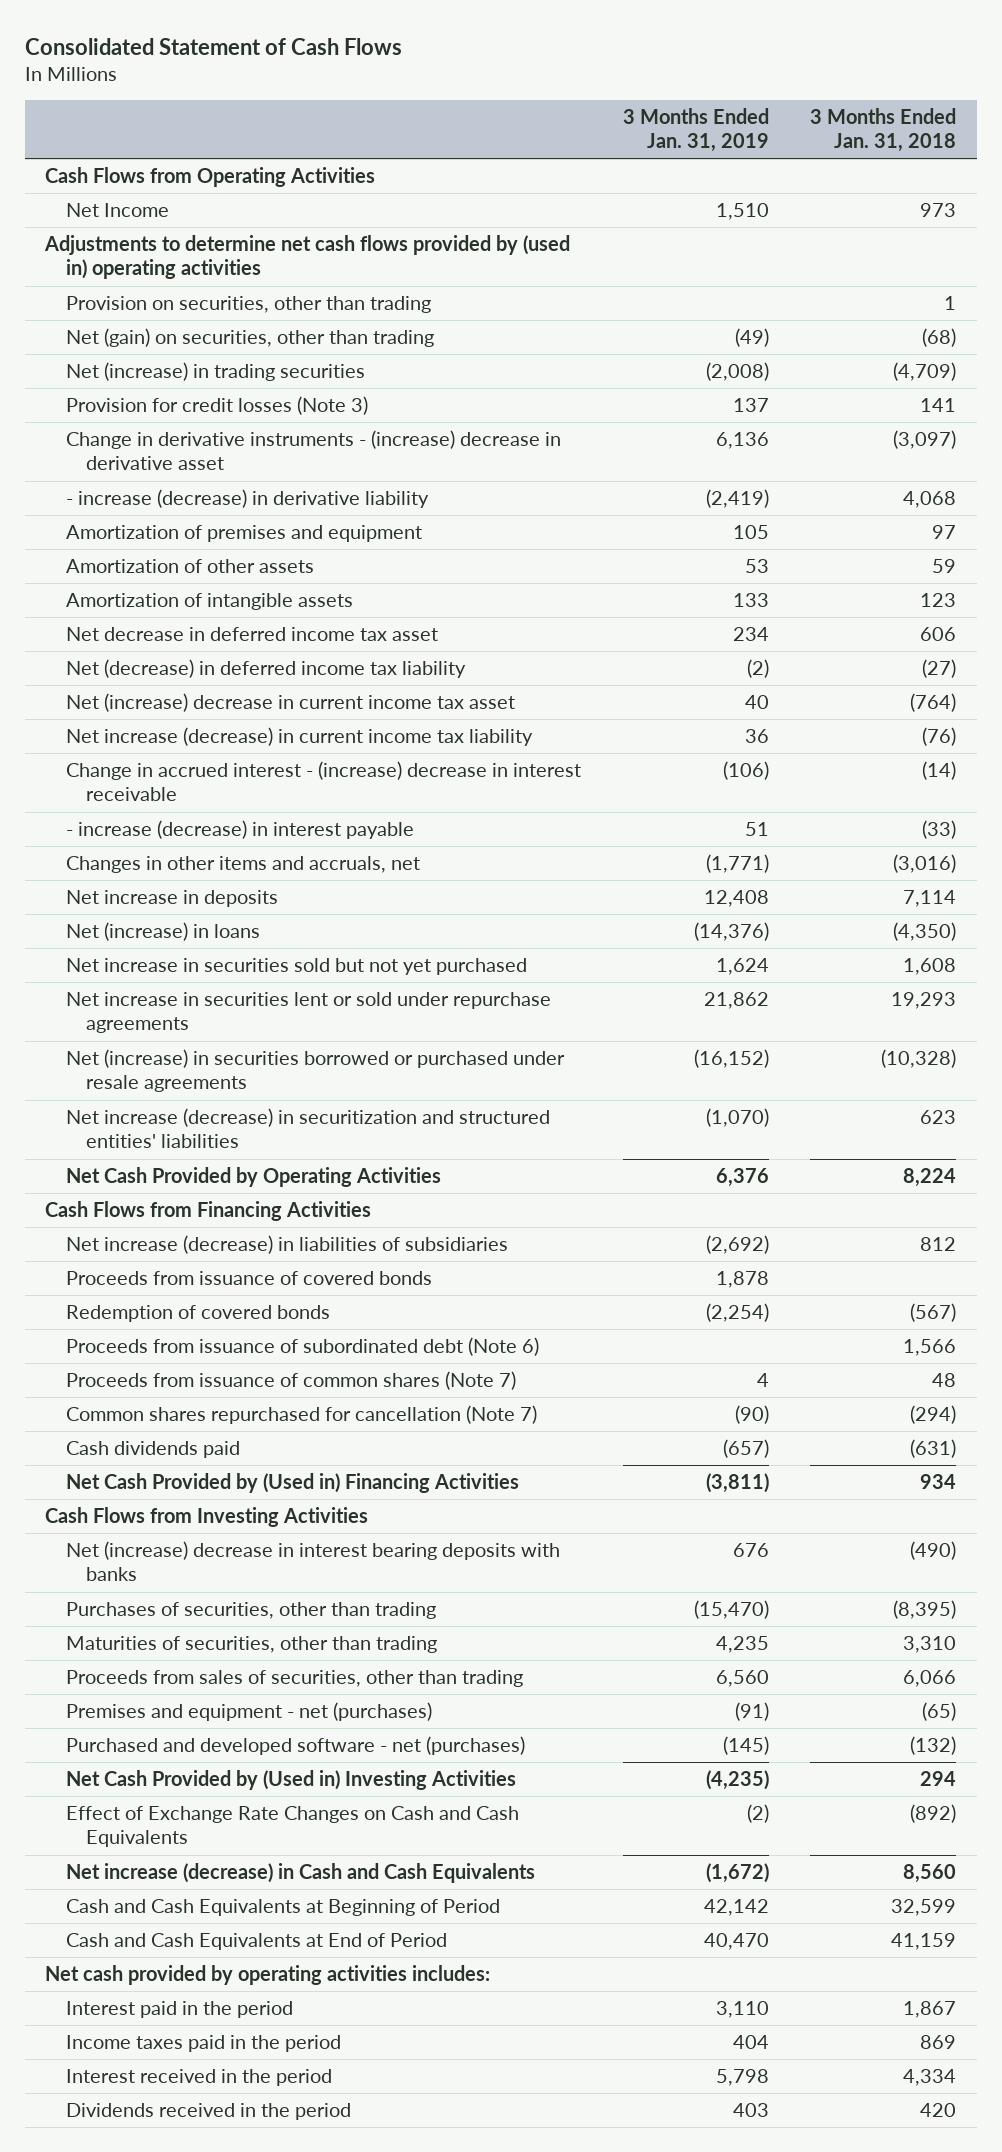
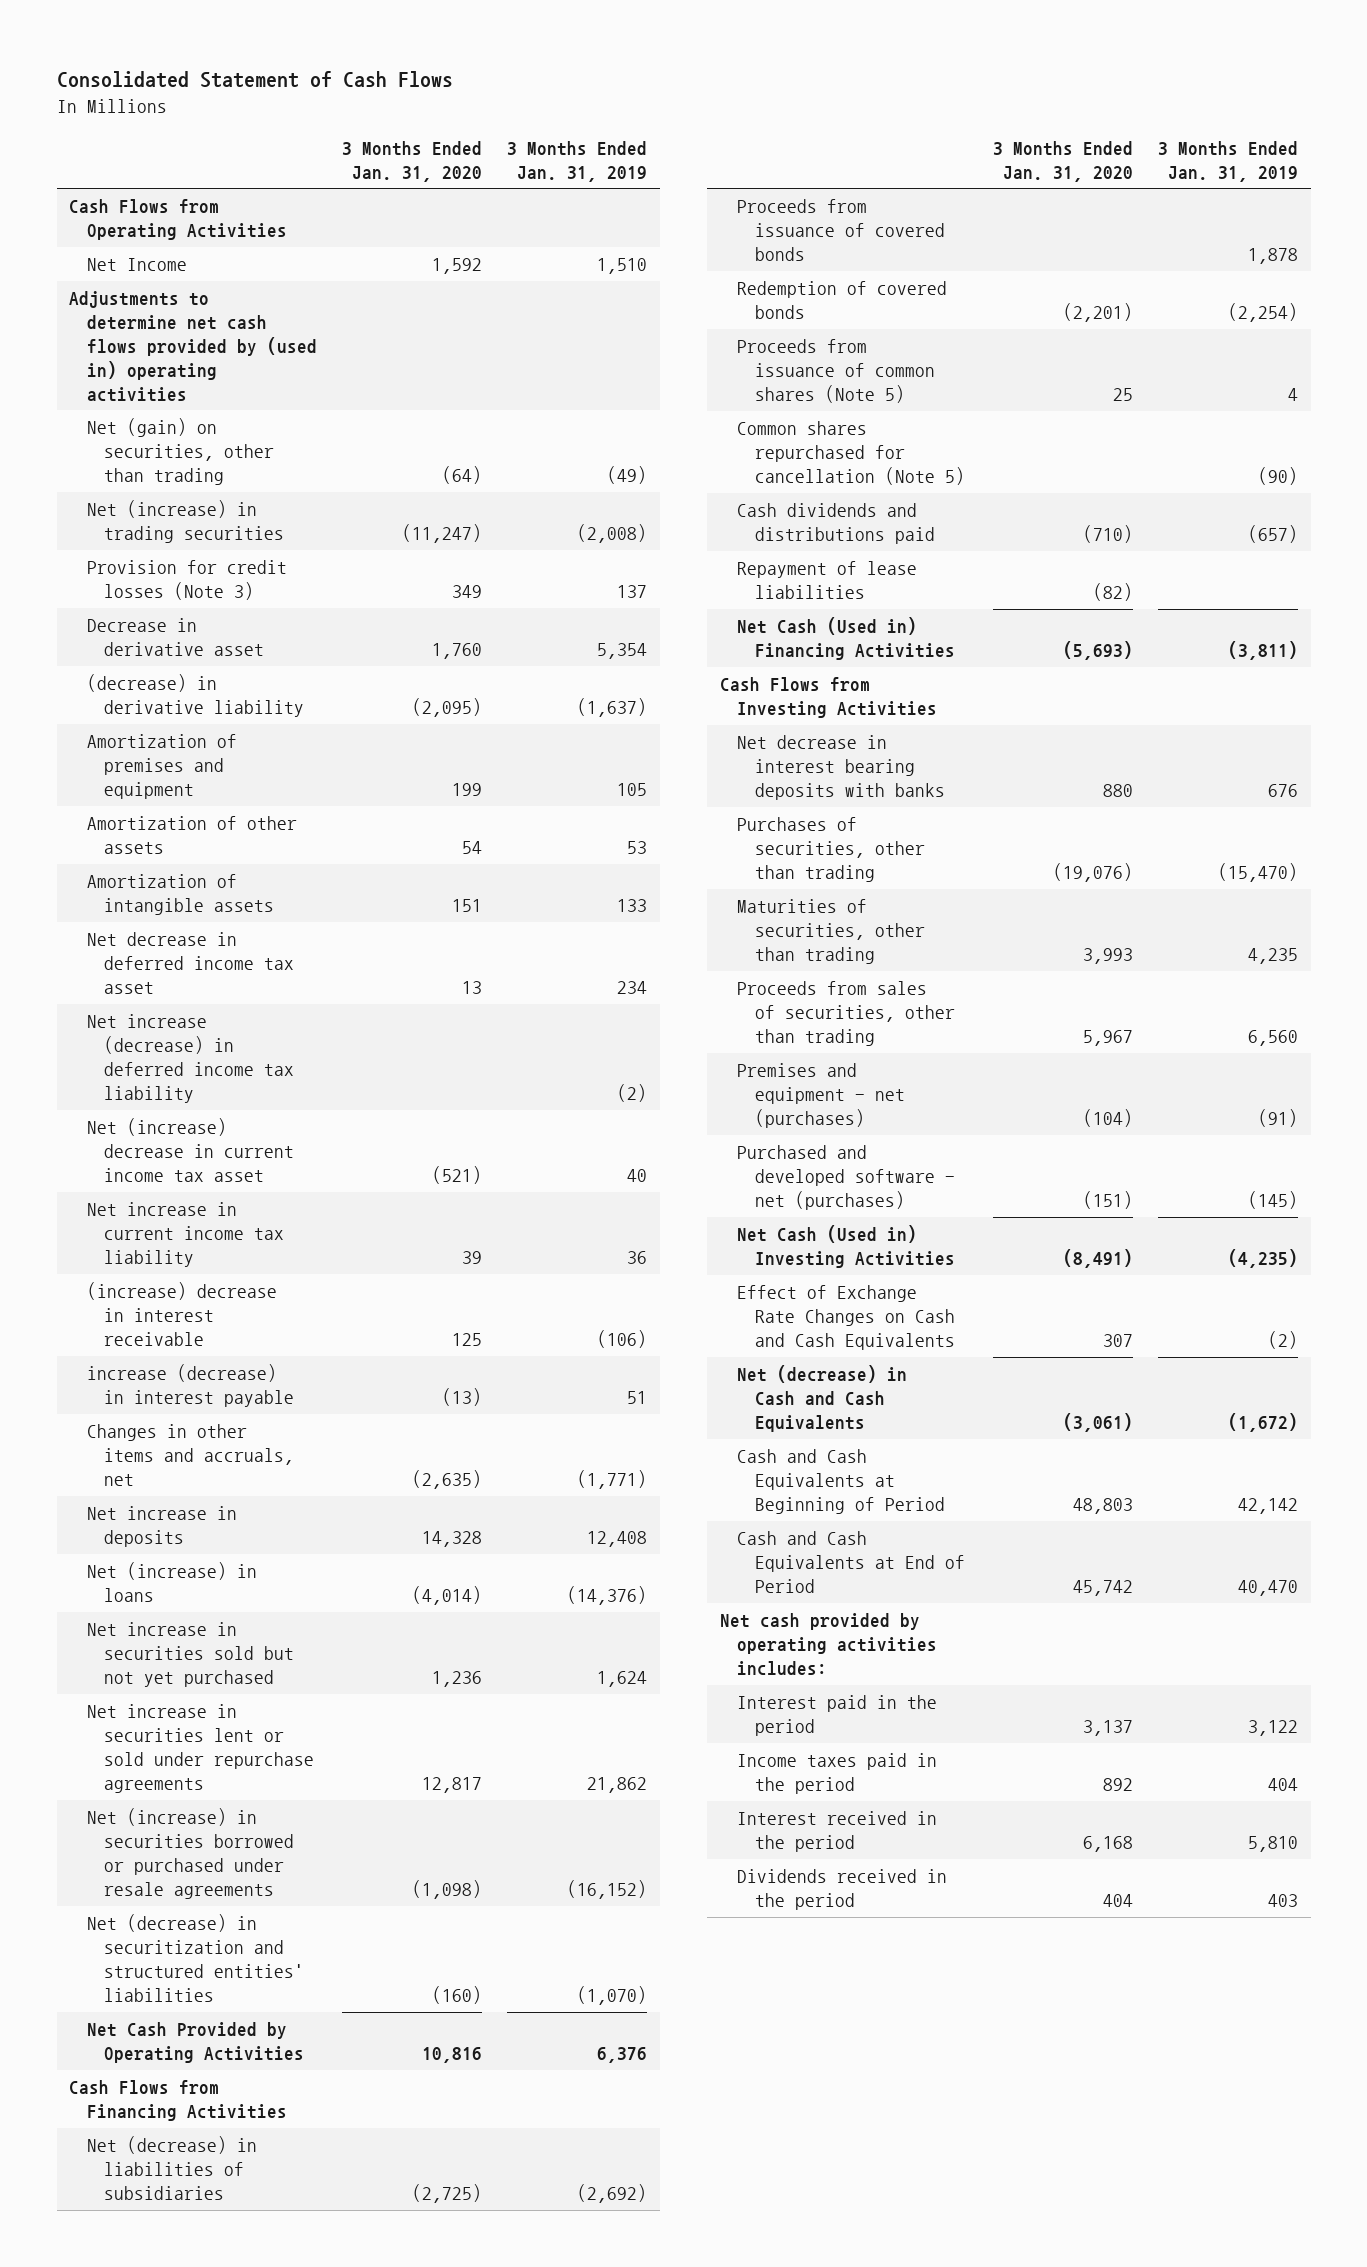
- | 3 Months Ended Jan. 31, 2019 | 3 Months Ended Jan. 31, 2018
+ | 3 Months Ended Jan. 31, 2020 | 3 Months Ended Jan. 31, 2019
- Provision on securities, other than trading | | 1
- Change in derivative instruments - (increase) decrease in derivative asset | 6,136 | (3,097)
- - increase (decrease) in derivative liability | (2,419) | 4,068
+ Decrease in derivative asset | 1,760 | 5,354
+ (decrease) in derivative liability | (2,095) | (1,637)
- Net (decrease) in deferred income tax liability | (2) | (27)
+ Net increase (decrease) in deferred income tax liability | | (2)
- Net increase (decrease) in current income tax liability | 36 | (76)
- Change in accrued interest - (increase) decrease in interest receivable | (106) | (14)
- - increase (decrease) in interest payable | 51 | (33)
+ Net increase in current income tax liability | 39 | 36
+ (increase) decrease in interest receivable | 125 | (106)
+ increase (decrease) in interest payable | (13) | 51
- Net increase (decrease) in securitization and structured entities' liabilities | (1,070) | 623
+ Net (decrease) in securitization and structured entities' liabilities | (160) | (1,070)
- Net increase (decrease) in liabilities of subsidiaries | (2,692) | 812
+ Net (decrease) in liabilities of subsidiaries | (2,725) | (2,692)
- Proceeds from issuance of subordinated debt (Note 6) | | 1,566
- Proceeds from issuance of common shares (Note 7) | 4 | 48
- Common shares repurchased for cancellation (Note 7) | (90) | (294)
- Cash dividends paid | (657) | (631)
- Net Cash Provided by (Used in) Financing Activities | (3,811) | 934
+ Proceeds from issuance of common shares (Note 5) | 25 | 4
+ Common shares repurchased for cancellation (Note 5) | | (90)
+ Cash dividends and distributions paid | (710) | (657)
+ Repayment of lease liabilities | (82) |
+ Net Cash (Used in) Financing Activities | (5,693) | (3,811)
- Net (increase) decrease in interest bearing deposits with banks | 676 | (490)
+ Net decrease in interest bearing deposits with banks | 880 | 676
- Net Cash Provided by (Used in) Investing Activities | (4,235) | 294
+ Net Cash (Used in) Investing Activities | (8,491) | (4,235)
- Net increase (decrease) in Cash and Cash Equivalents | (1,672) | 8,560
+ Net (decrease) in Cash and Cash Equivalents | (3,061) | (1,672)
- Interest paid in the period | 3,110 | 1,867
+ Interest paid in the period | 3,137 | 3,122
- Interest received in the period | 5,798 | 4,334
+ Interest received in the period | 6,168 | 5,810

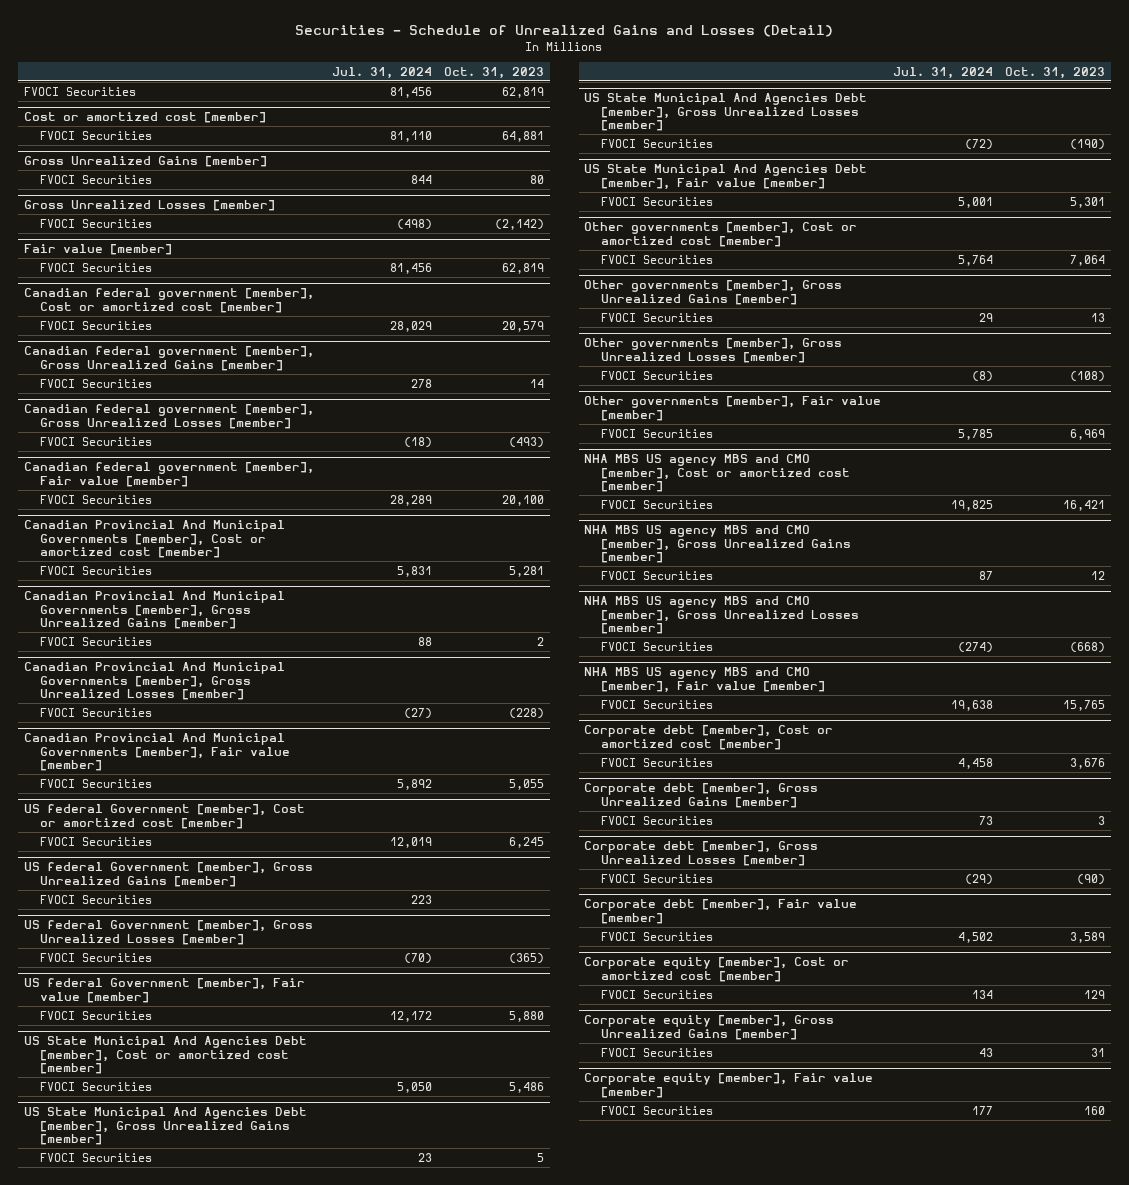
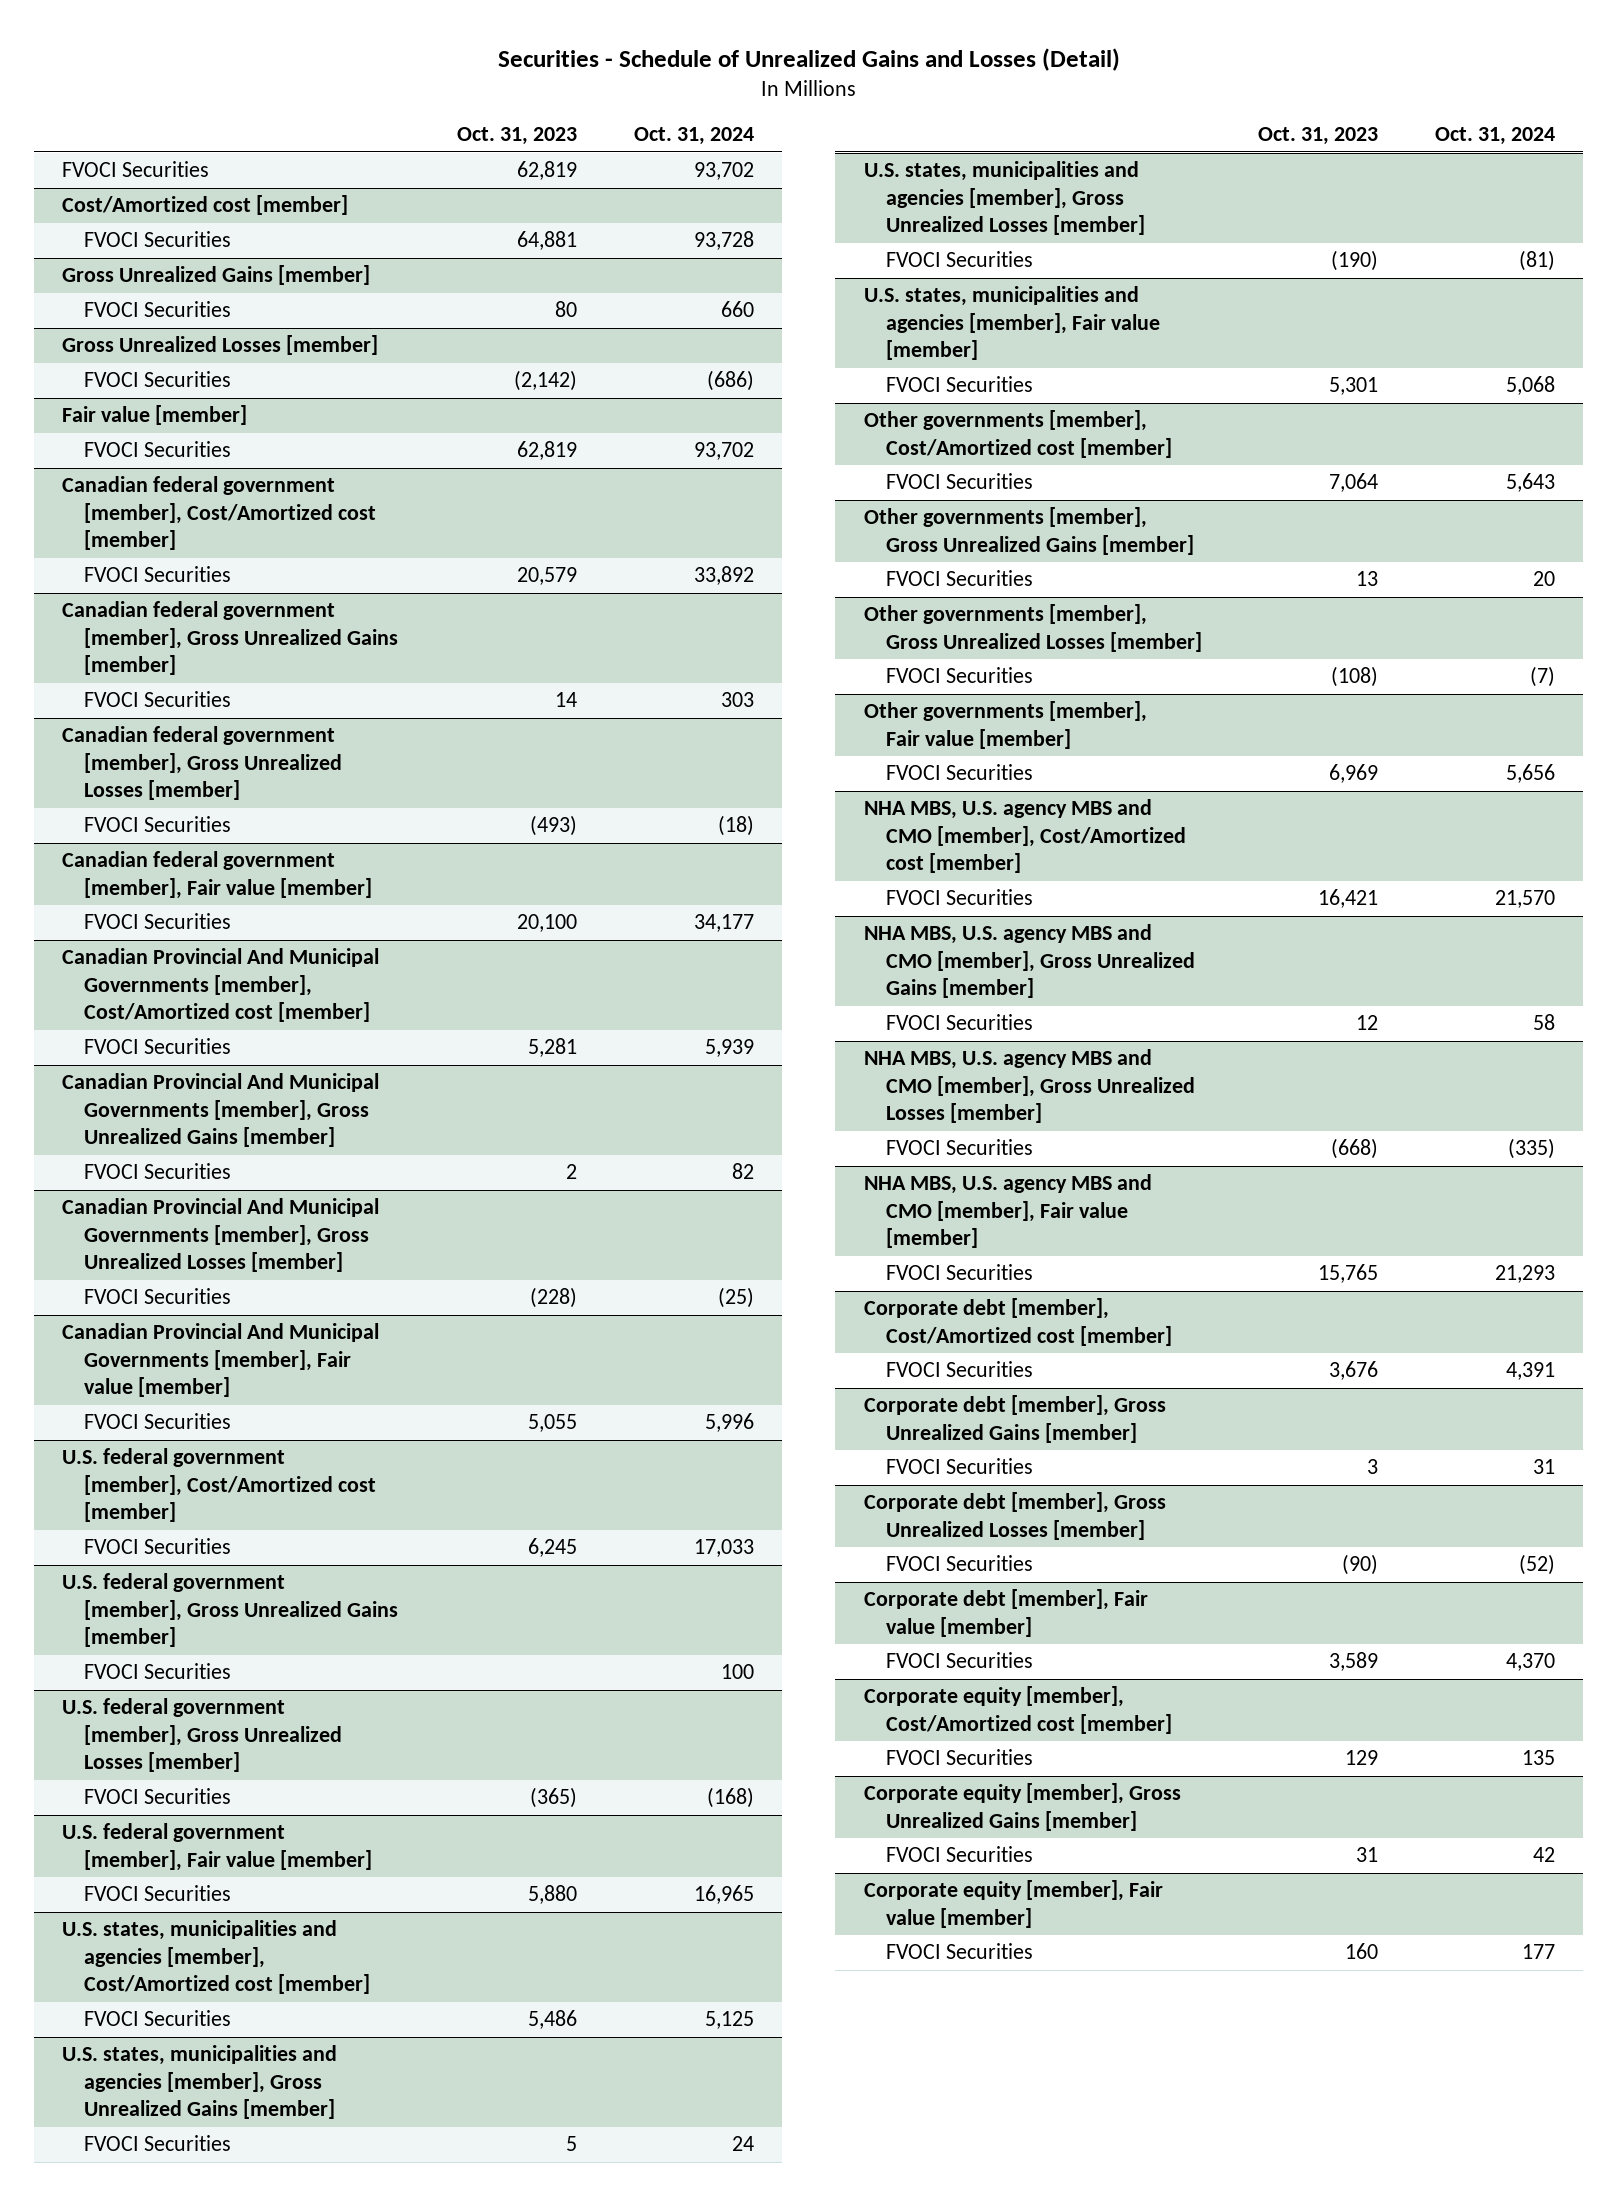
- | Jul. 31, 2024 | Oct. 31, 2023
+ | Oct. 31, 2023 | Oct. 31, 2024
- Cost or amortized cost [member]
+ Cost/Amortized cost [member]
- Canadian federal government [member], Cost or amortized cost [member]
+ Canadian federal government [member], Cost/Amortized cost [member]
- Canadian Provincial And Municipal Governments [member], Cost or amortized cost [member]
+ Canadian Provincial And Municipal Governments [member], Cost/Amortized cost [member]
- US federal Government [member], Cost or amortized cost [member]
+ U.S. federal government [member], Cost/Amortized cost [member]
- US federal Government [member], Gross Unrealized Gains [member]
+ U.S. federal government [member], Gross Unrealized Gains [member]
- US federal Government [member], Gross Unrealized Losses [member]
+ U.S. federal government [member], Gross Unrealized Losses [member]
- US federal Government [member], Fair value [member]
+ U.S. federal government [member], Fair value [member]
- US State Municipal And Agencies Debt [member], Cost or amortized cost [member]
+ U.S. states, municipalities and agencies [member], Cost/Amortized cost [member]
- US State Municipal And Agencies Debt [member], Gross Unrealized Gains [member]
+ U.S. states, municipalities and agencies [member], Gross Unrealized Gains [member]
- US State Municipal And Agencies Debt [member], Gross Unrealized Losses [member]
+ U.S. states, municipalities and agencies [member], Gross Unrealized Losses [member]
- US State Municipal And Agencies Debt [member], Fair value [member]
+ U.S. states, municipalities and agencies [member], Fair value [member]
- Other governments [member], Cost or amortized cost [member]
+ Other governments [member], Cost/Amortized cost [member]
- NHA MBS US agency MBS and CMO [member], Cost or amortized cost [member]
+ NHA MBS, U.S. agency MBS and CMO [member], Cost/Amortized cost [member]
- NHA MBS US agency MBS and CMO [member], Gross Unrealized Gains [member]
+ NHA MBS, U.S. agency MBS and CMO [member], Gross Unrealized Gains [member]
- NHA MBS US agency MBS and CMO [member], Gross Unrealized Losses [member]
+ NHA MBS, U.S. agency MBS and CMO [member], Gross Unrealized Losses [member]
- NHA MBS US agency MBS and CMO [member], Fair value [member]
+ NHA MBS, U.S. agency MBS and CMO [member], Fair value [member]
- Corporate debt [member], Cost or amortized cost [member]
+ Corporate debt [member], Cost/Amortized cost [member]
- Corporate equity [member], Cost or amortized cost [member]
+ Corporate equity [member], Cost/Amortized cost [member]

